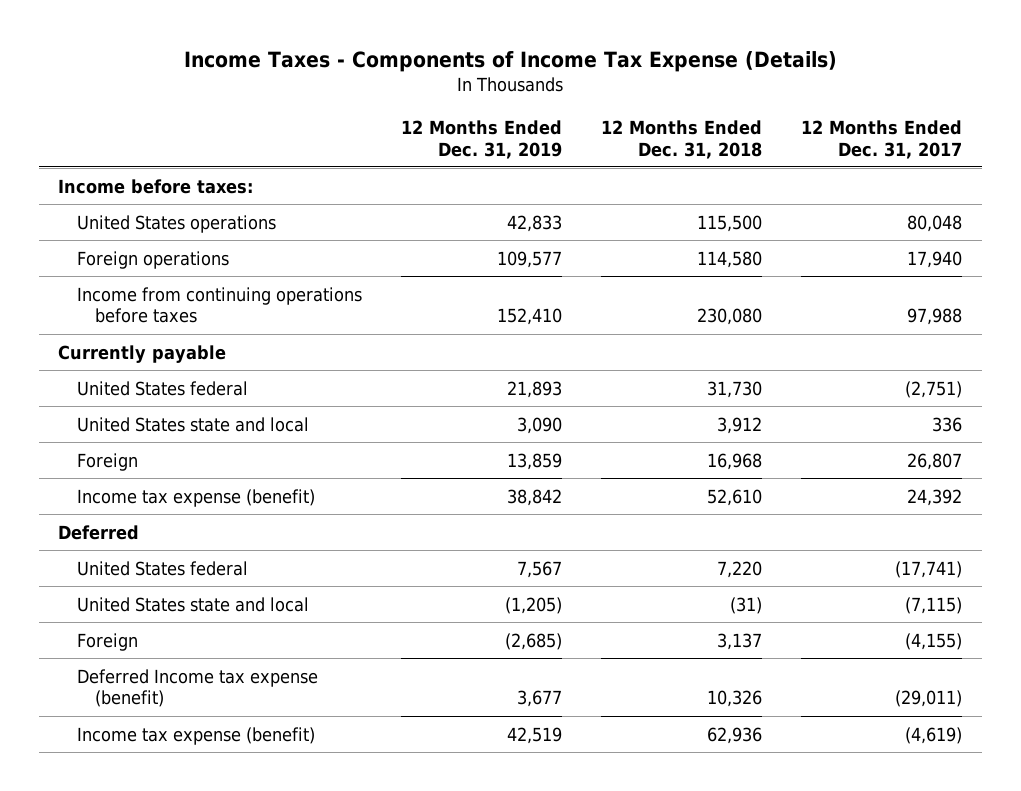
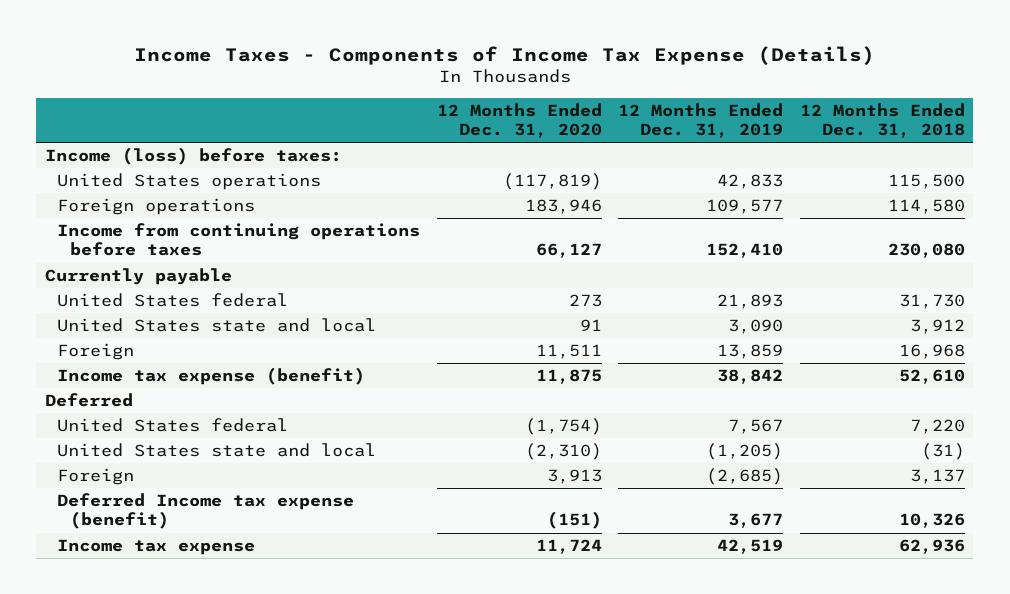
- | 12 Months Ended Dec. 31, 2019 | 12 Months Ended Dec. 31, 2018 | 12 Months Ended Dec. 31, 2017
+ | 12 Months Ended Dec. 31, 2020 | 12 Months Ended Dec. 31, 2019 | 12 Months Ended Dec. 31, 2018
- Income before taxes:
+ Income (loss) before taxes:
- Income tax expense (benefit) | 42,519 | 62,936 | (4,619)
+ Income tax expense | 11,724 | 42,519 | 62,936

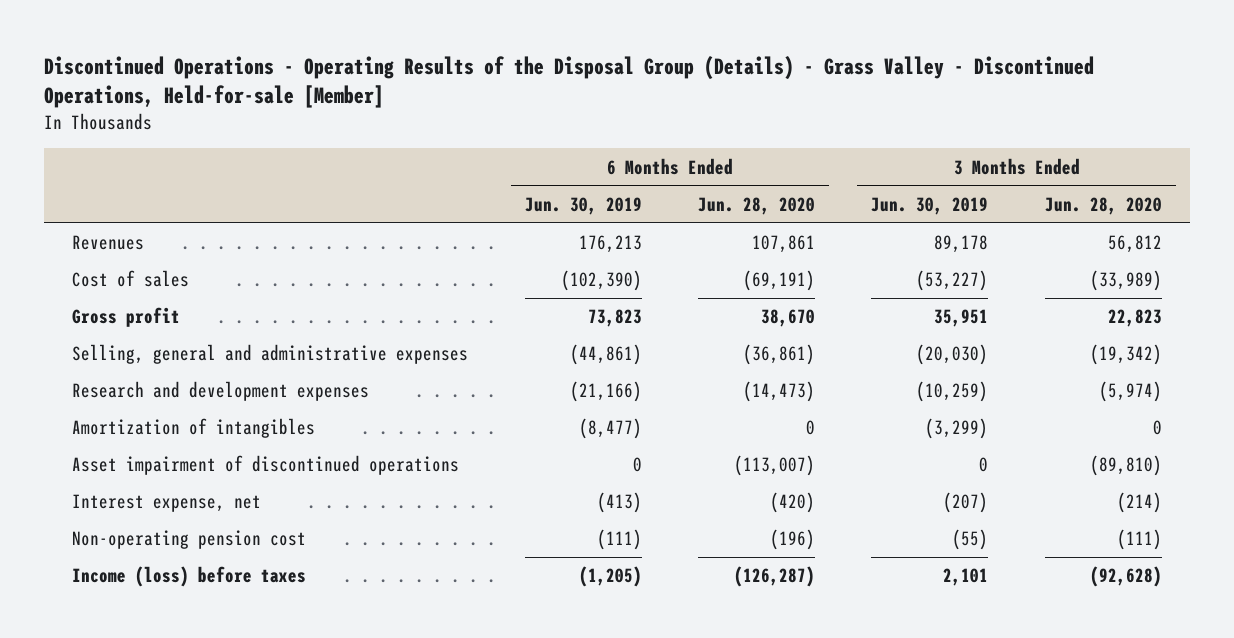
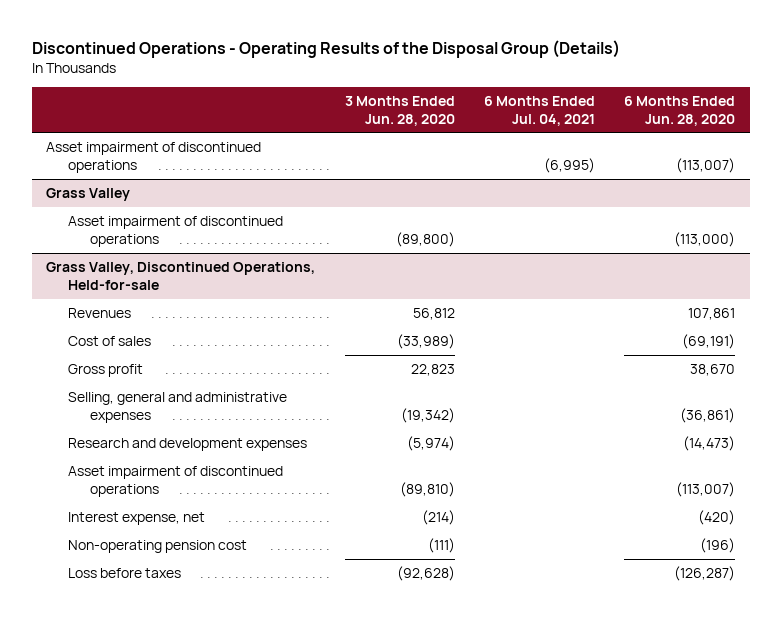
- Discontinued Operations - Operating Results of the Disposal Group (Details) - Grass Valley - Discontinued Operations, Held-for-sale [Member]
+ Discontinued Operations - Operating Results of the Disposal Group (Details)
- | 6 Months Ended Jun. 30, 2019 | 6 Months Ended Jun. 28, 2020 | 3 Months Ended Jun. 30, 2019 | 3 Months Ended Jun. 28, 2020
+ | 3 Months Ended Jun. 28, 2020 | 6 Months Ended Jul. 04, 2021 | 6 Months Ended Jun. 28, 2020
+ Asset impairment of discontinued operations | | (6,995) | (113,007)
+ Grass Valley
+ Asset impairment of discontinued operations | (89,800) | | (113,000)
+ Grass Valley, Discontinued Operations, Held-for-sale
- Amortization of intangibles | (8,477) | 0 | (3,299) | 0
- Income (loss) before taxes | (1,205) | (126,287) | 2,101 | (92,628)
+ Loss before taxes | (92,628) | | (126,287)

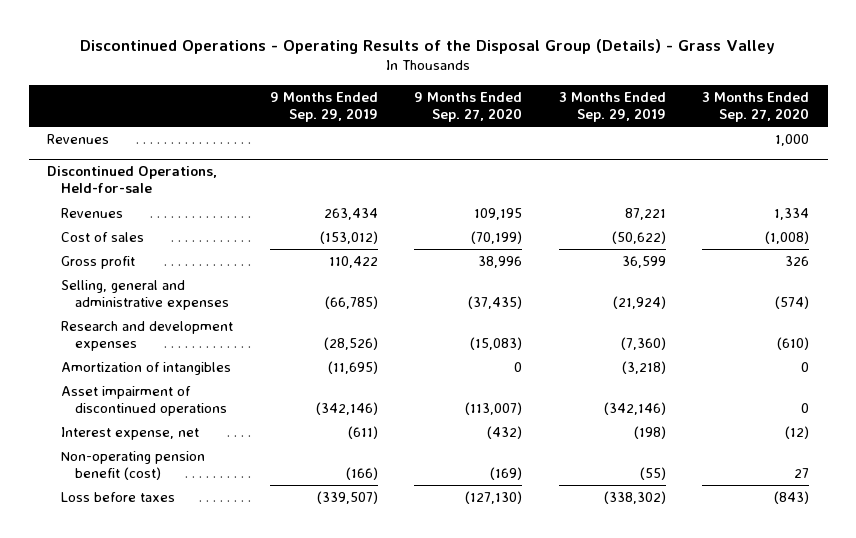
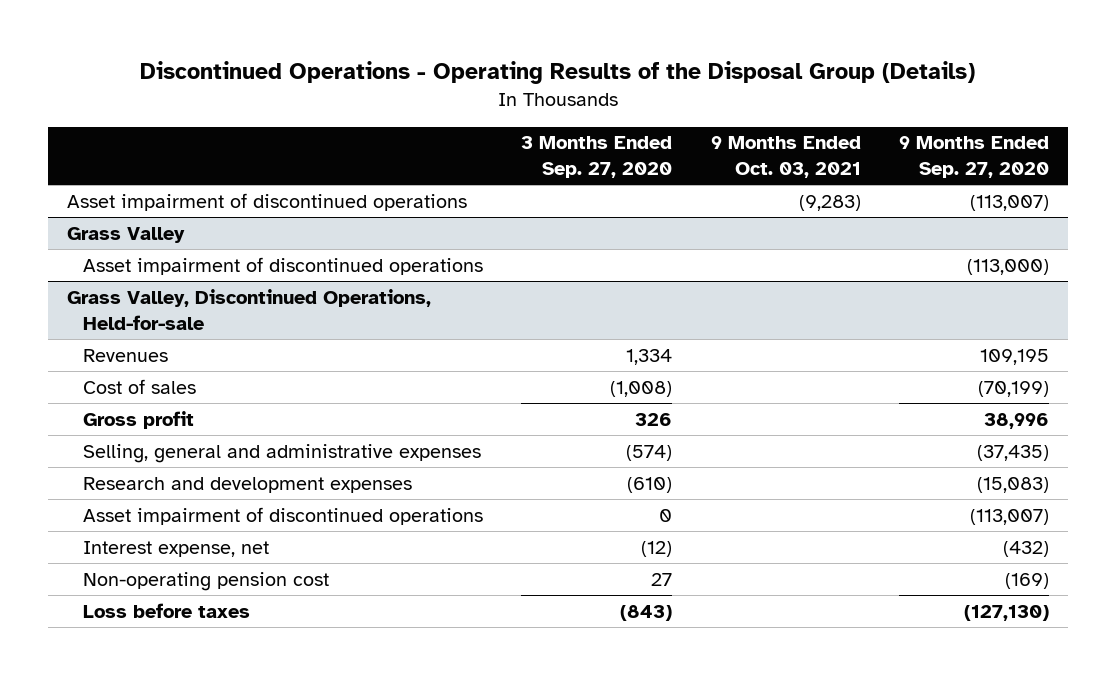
- Discontinued Operations - Operating Results of the Disposal Group (Details) - Grass Valley
+ Discontinued Operations - Operating Results of the Disposal Group (Details)
- | 9 Months Ended Sep. 29, 2019 | 9 Months Ended Sep. 27, 2020 | 3 Months Ended Sep. 29, 2019 | 3 Months Ended Sep. 27, 2020
+ | 3 Months Ended Sep. 27, 2020 | 9 Months Ended Oct. 03, 2021 | 9 Months Ended Sep. 27, 2020
- Revenues | | | | 1,000
- Discontinued Operations, Held-for-sale
+ Asset impairment of discontinued operations | | (9,283) | (113,007)
+ Grass Valley
+ Asset impairment of discontinued operations | | | (113,000)
+ Grass Valley, Discontinued Operations, Held-for-sale
- Amortization of intangibles | (11,695) | 0 | (3,218) | 0
- Non-operating pension benefit (cost) | (166) | (169) | (55) | 27
+ Non-operating pension cost | 27 | | (169)

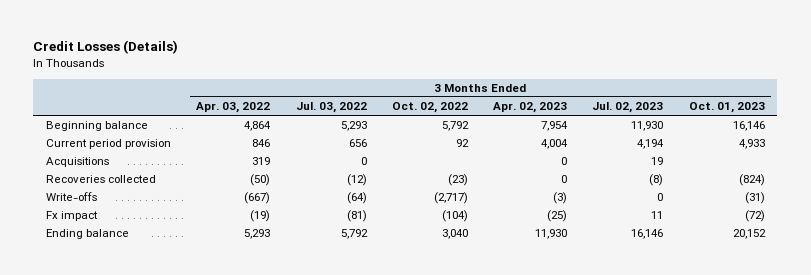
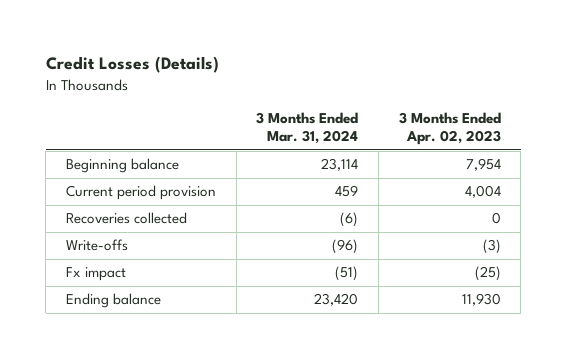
- | 3 Months Ended Apr. 03, 2022 | 3 Months Ended Jul. 03, 2022 | 3 Months Ended Oct. 02, 2022 | 3 Months Ended Apr. 02, 2023 | 3 Months Ended Jul. 02, 2023 | 3 Months Ended Oct. 01, 2023
+ | 3 Months Ended Mar. 31, 2024 | 3 Months Ended Apr. 02, 2023
- Acquisitions | 319 | 0 | | 0 | 19 |

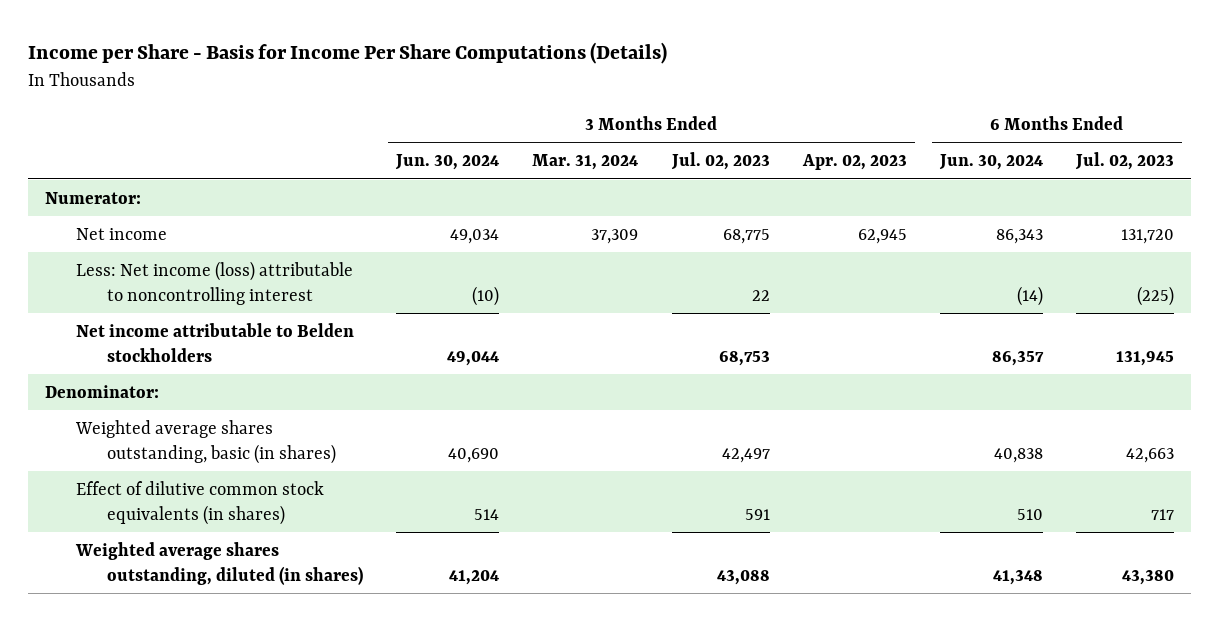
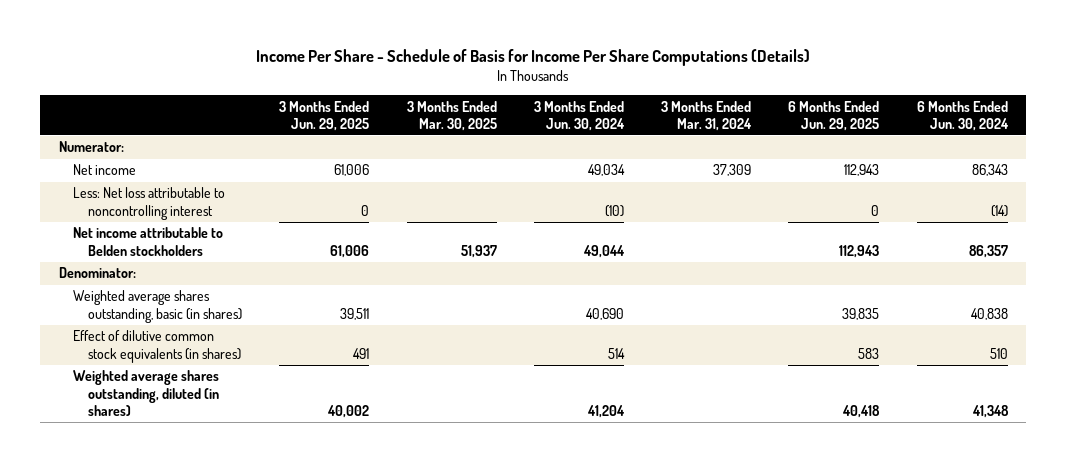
- Income per Share - Basis for Income Per Share Computations (Details)
+ Income Per Share - Schedule of Basis for Income Per Share Computations (Details)
- | 3 Months Ended Jun. 30, 2024 | 3 Months Ended Mar. 31, 2024 | 3 Months Ended Jul. 02, 2023 | 3 Months Ended Apr. 02, 2023 | 6 Months Ended Jun. 30, 2024 | 6 Months Ended Jul. 02, 2023
+ | 3 Months Ended Jun. 29, 2025 | 3 Months Ended Mar. 30, 2025 | 3 Months Ended Jun. 30, 2024 | 3 Months Ended Mar. 31, 2024 | 6 Months Ended Jun. 29, 2025 | 6 Months Ended Jun. 30, 2024
- Less: Net income (loss) attributable to noncontrolling interest | (10) | | 22 | | (14) | (225)
+ Less: Net loss attributable to noncontrolling interest | 0 | | (10) | | 0 | (14)

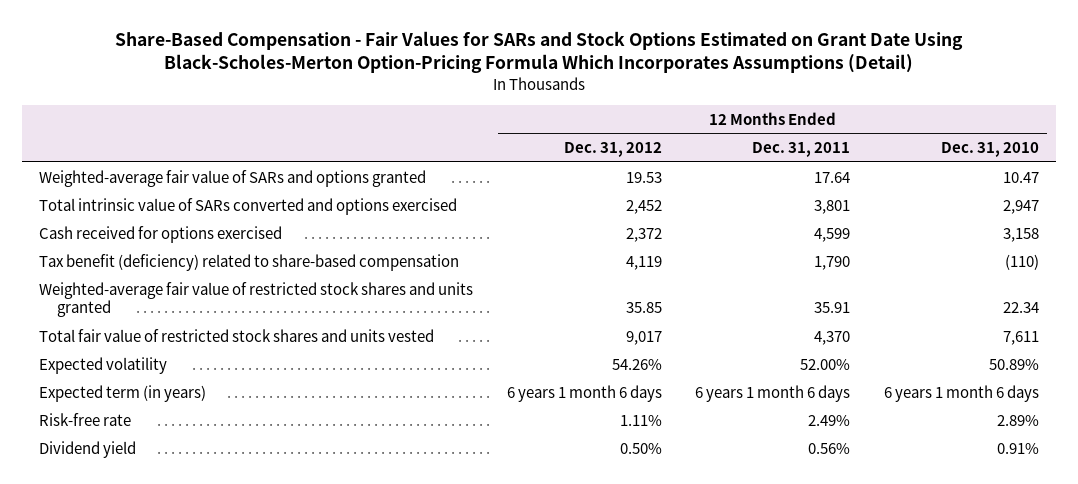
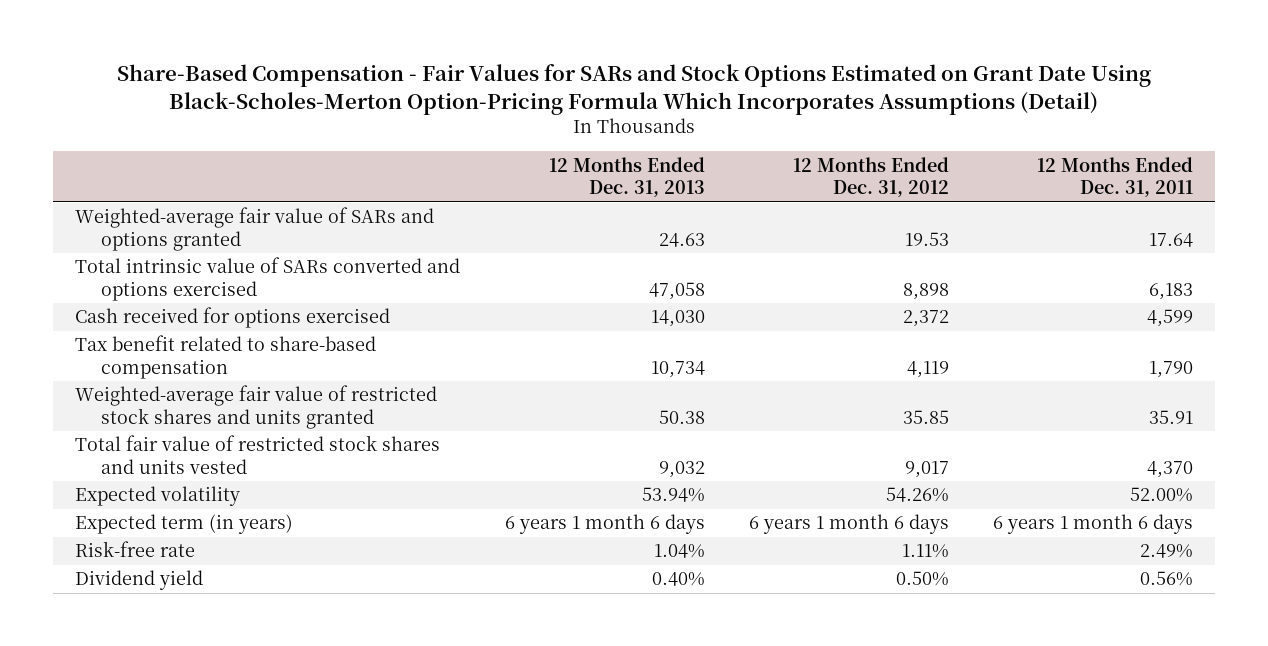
- | 12 Months Ended Dec. 31, 2012 | 12 Months Ended Dec. 31, 2011 | 12 Months Ended Dec. 31, 2010
+ | 12 Months Ended Dec. 31, 2013 | 12 Months Ended Dec. 31, 2012 | 12 Months Ended Dec. 31, 2011
- Total intrinsic value of SARs converted and options exercised | 2,452 | 3,801 | 2,947
+ Total intrinsic value of SARs converted and options exercised | 47,058 | 8,898 | 6,183
- Tax benefit (deficiency) related to share-based compensation | 4,119 | 1,790 | (110)
+ Tax benefit related to share-based compensation | 10,734 | 4,119 | 1,790

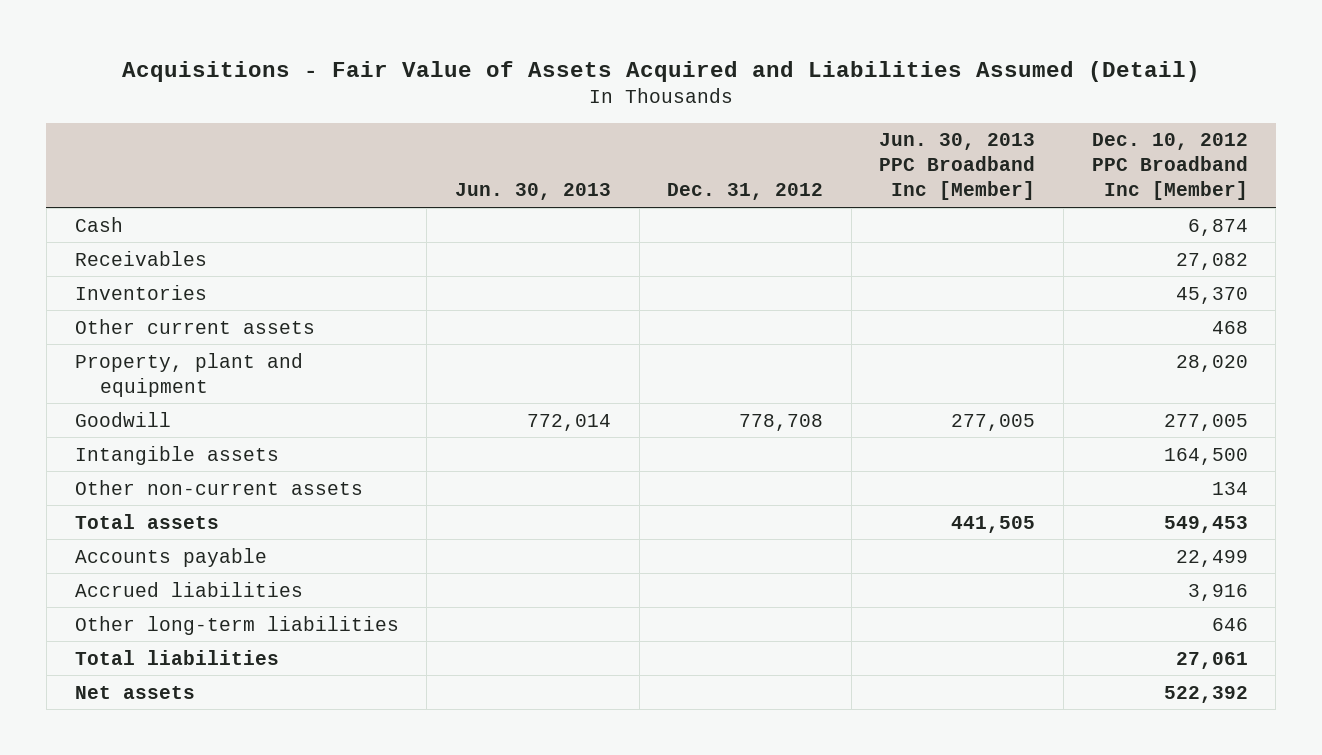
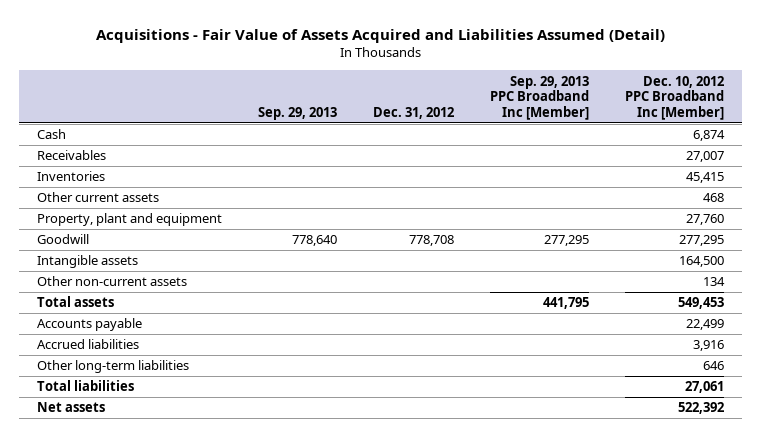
- | Jun. 30, 2013 | Dec. 31, 2012 | Jun. 30, 2013 PPC Broadband Inc [Member] | Dec. 10, 2012 PPC Broadband Inc [Member]
+ | Sep. 29, 2013 | Dec. 31, 2012 | Sep. 29, 2013 PPC Broadband Inc [Member] | Dec. 10, 2012 PPC Broadband Inc [Member]
- Receivables | | | | 27,082
- Inventories | | | | 45,370
+ Receivables | | | | 27,007
+ Inventories | | | | 45,415
- Property, plant and equipment | | | | 28,020
- Goodwill | 772,014 | 778,708 | 277,005 | 277,005
+ Property, plant and equipment | | | | 27,760
+ Goodwill | 778,640 | 778,708 | 277,295 | 277,295

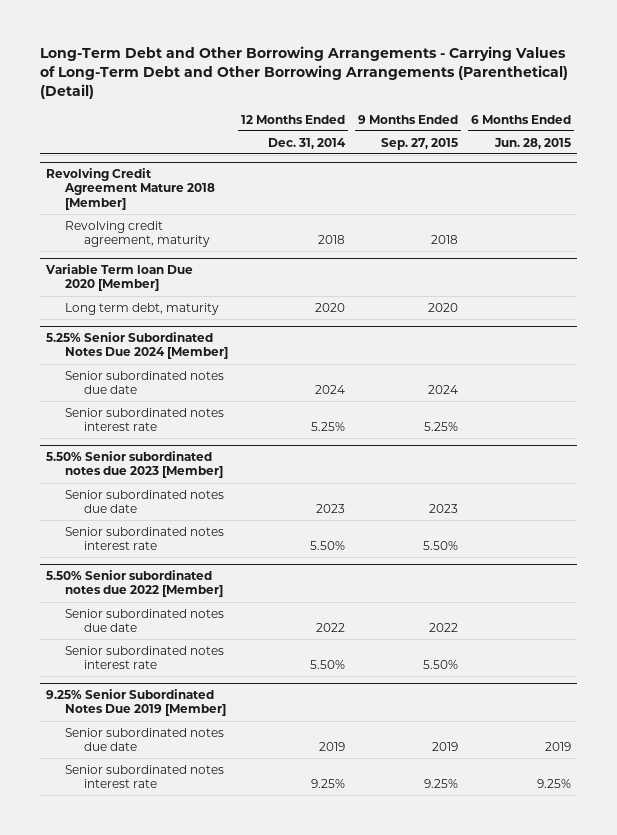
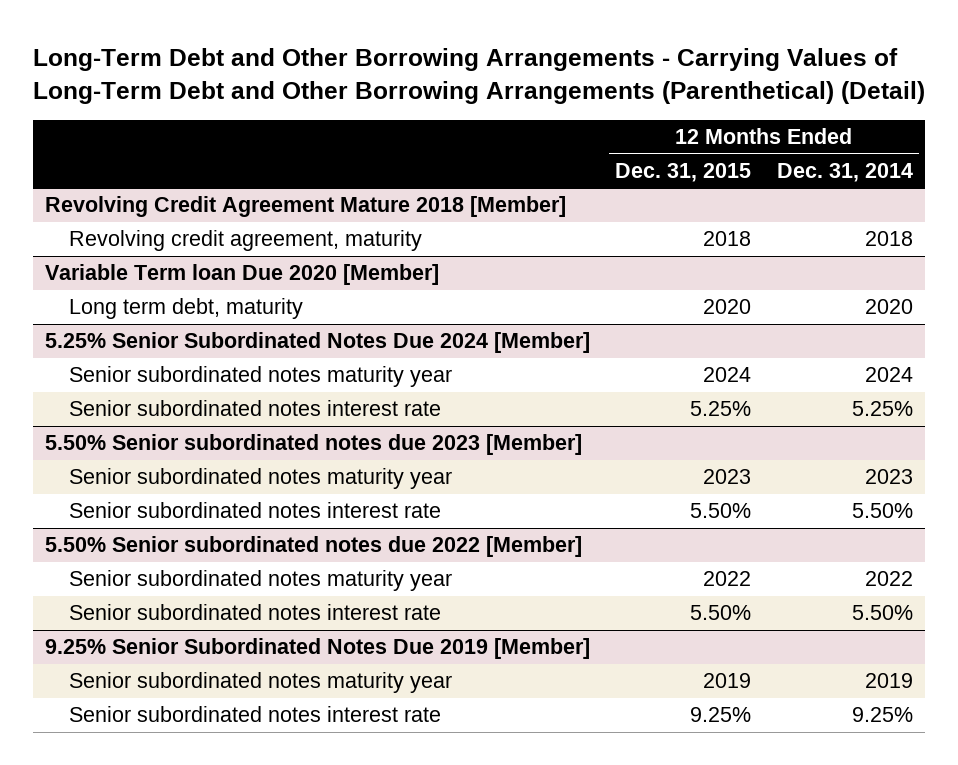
- | 12 Months Ended Dec. 31, 2014 | 9 Months Ended Sep. 27, 2015 | 6 Months Ended Jun. 28, 2015
+ | 12 Months Ended Dec. 31, 2015 | 12 Months Ended Dec. 31, 2014
@ 5.25% Senior Subordinated Notes Due 2024 [Member]
- Senior subordinated notes due date | 2024 | 2024 |
+ Senior subordinated notes maturity year | 2024 | 2024
@ 5.50% Senior subordinated notes due 2023 [Member]
- Senior subordinated notes due date | 2023 | 2023 |
+ Senior subordinated notes maturity year | 2023 | 2023
@ 5.50% Senior subordinated notes due 2022 [Member]
- Senior subordinated notes due date | 2022 | 2022 |
+ Senior subordinated notes maturity year | 2022 | 2022
@ 9.25% Senior Subordinated Notes Due 2019 [Member]
- Senior subordinated notes due date | 2019 | 2019 | 2019
+ Senior subordinated notes maturity year | 2019 | 2019

